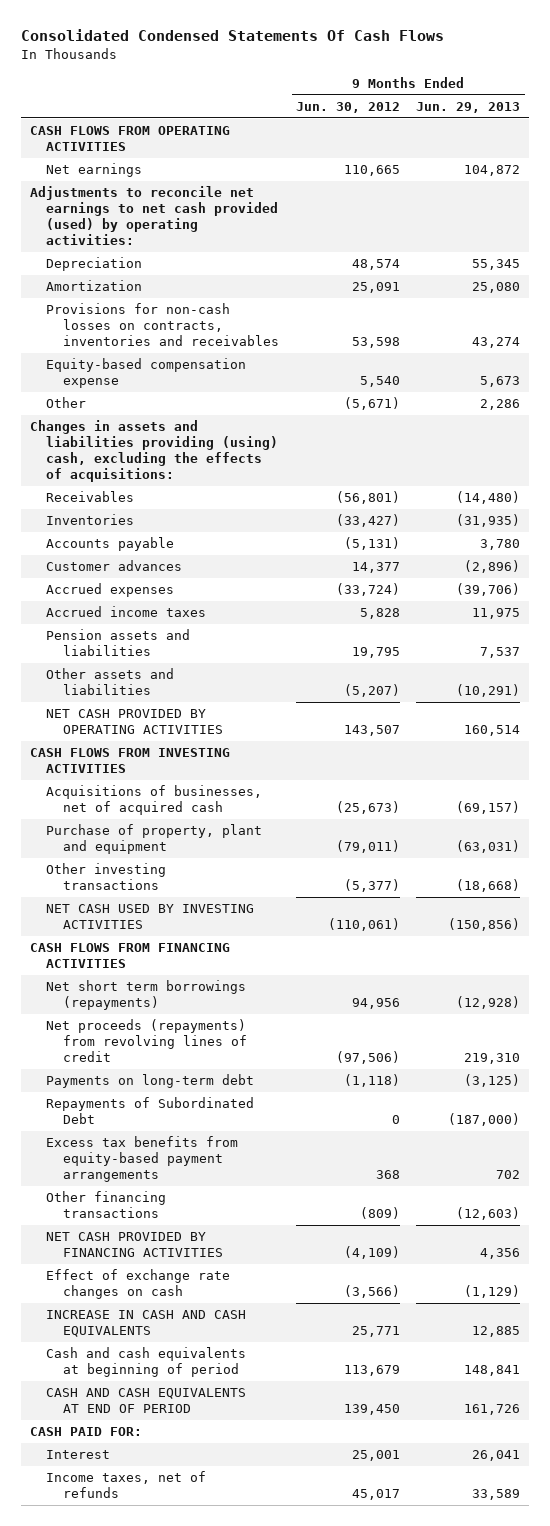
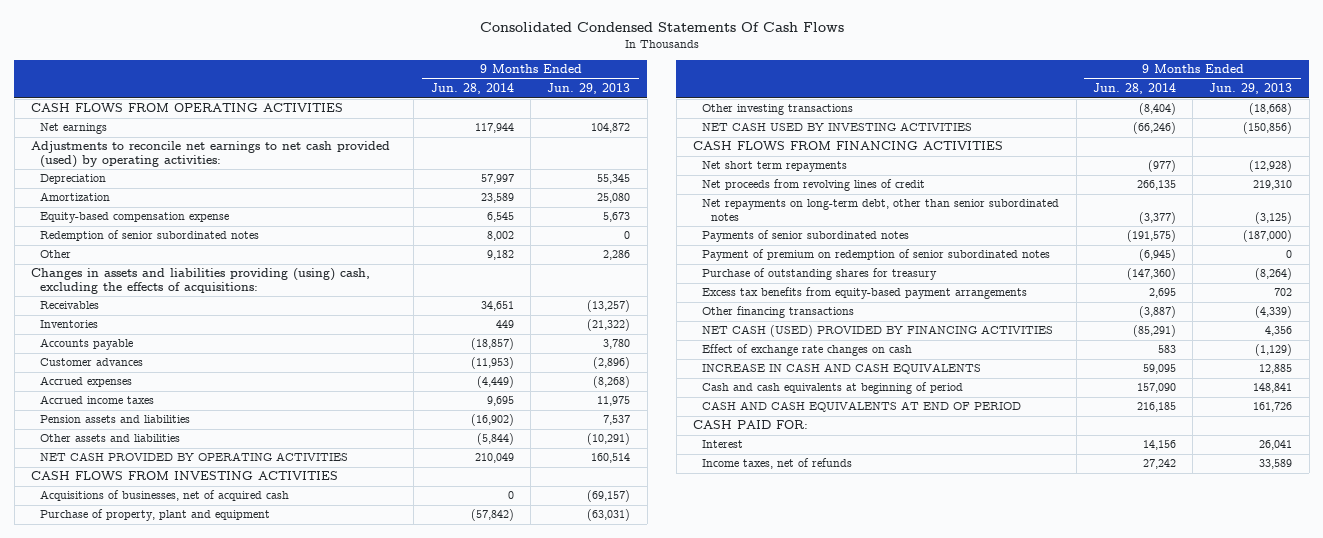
- | 9 Months Ended Jun. 30, 2012 | 9 Months Ended Jun. 29, 2013
+ | 9 Months Ended Jun. 28, 2014 | 9 Months Ended Jun. 29, 2013
- Provisions for non-cash losses on contracts, inventories and receivables | 53,598 | 43,274
+ Redemption of senior subordinated notes | 8,002 | 0
- Receivables | (56,801) | (14,480)
- Inventories | (33,427) | (31,935)
+ Receivables | 34,651 | (13,257)
+ Inventories | 449 | (21,322)
- Accrued expenses | (33,724) | (39,706)
+ Accrued expenses | (4,449) | (8,268)
- Net short term borrowings (repayments) | 94,956 | (12,928)
- Net proceeds (repayments) from revolving lines of credit | (97,506) | 219,310
- Payments on long-term debt | (1,118) | (3,125)
- Repayments of Subordinated Debt | 0 | (187,000)
+ Net short term repayments | (977) | (12,928)
+ Net proceeds from revolving lines of credit | 266,135 | 219,310
+ Net repayments on long-term debt, other than senior subordinated notes | (3,377) | (3,125)
+ Payments of senior subordinated notes | (191,575) | (187,000)
+ Payment of premium on redemption of senior subordinated notes | (6,945) | 0
+ Purchase of outstanding shares for treasury | (147,360) | (8,264)
- Other financing transactions | (809) | (12,603)
- NET CASH PROVIDED BY FINANCING ACTIVITIES | (4,109) | 4,356
+ Other financing transactions | (3,887) | (4,339)
+ NET CASH (USED) PROVIDED BY FINANCING ACTIVITIES | (85,291) | 4,356

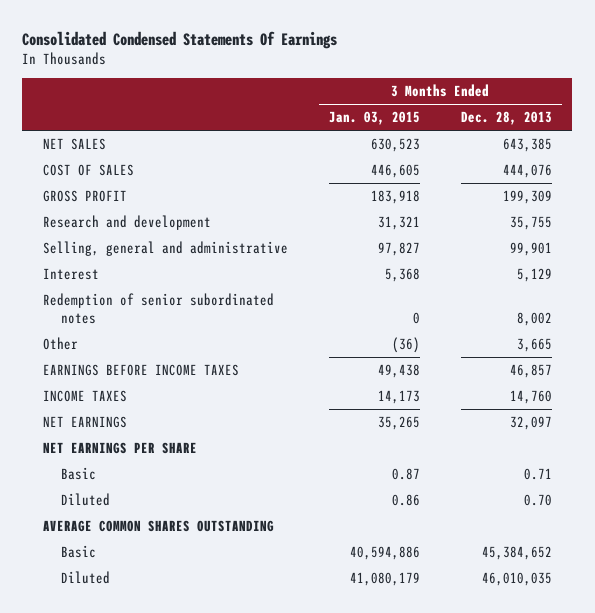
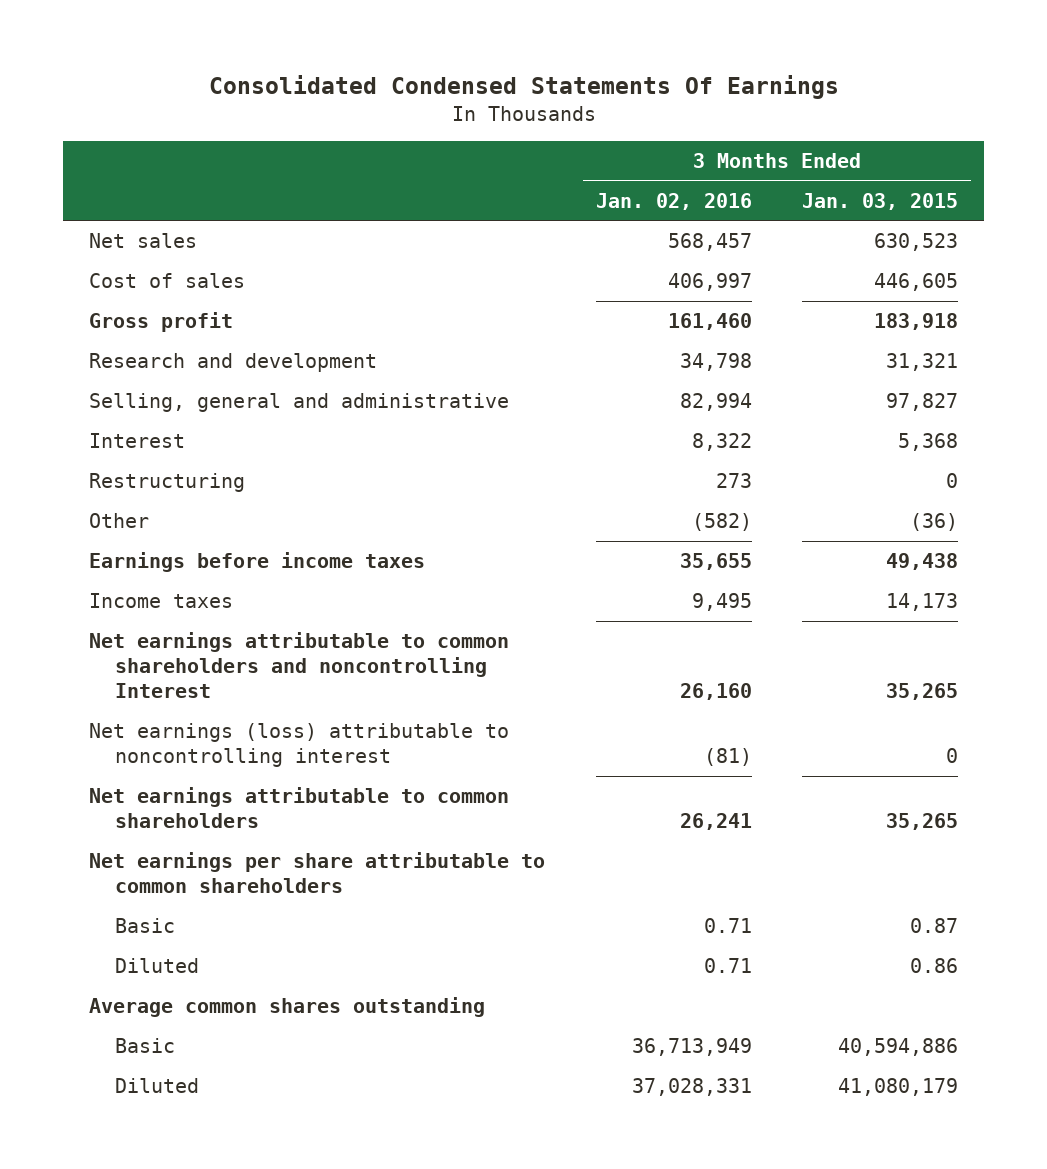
- | 3 Months Ended Jan. 03, 2015 | 3 Months Ended Dec. 28, 2013
+ | 3 Months Ended Jan. 02, 2016 | 3 Months Ended Jan. 03, 2015
- NET SALES | 630,523 | 643,385
- COST OF SALES | 446,605 | 444,076
- GROSS PROFIT | 183,918 | 199,309
+ Net sales | 568,457 | 630,523
+ Cost of sales | 406,997 | 446,605
+ Gross profit | 161,460 | 183,918
- Redemption of senior subordinated notes | 0 | 8,002
+ Restructuring | 273 | 0
- EARNINGS BEFORE INCOME TAXES | 49,438 | 46,857
- INCOME TAXES | 14,173 | 14,760
- NET EARNINGS | 35,265 | 32,097
- NET EARNINGS PER SHARE
+ Earnings before income taxes | 35,655 | 49,438
+ Income taxes | 9,495 | 14,173
+ Net earnings attributable to common shareholders and noncontrolling Interest | 26,160 | 35,265
+ Net earnings (loss) attributable to noncontrolling interest | (81) | 0
+ Net earnings attributable to common shareholders | 26,241 | 35,265
+ Net earnings per share attributable to common shareholders
- AVERAGE COMMON SHARES OUTSTANDING
+ Average common shares outstanding

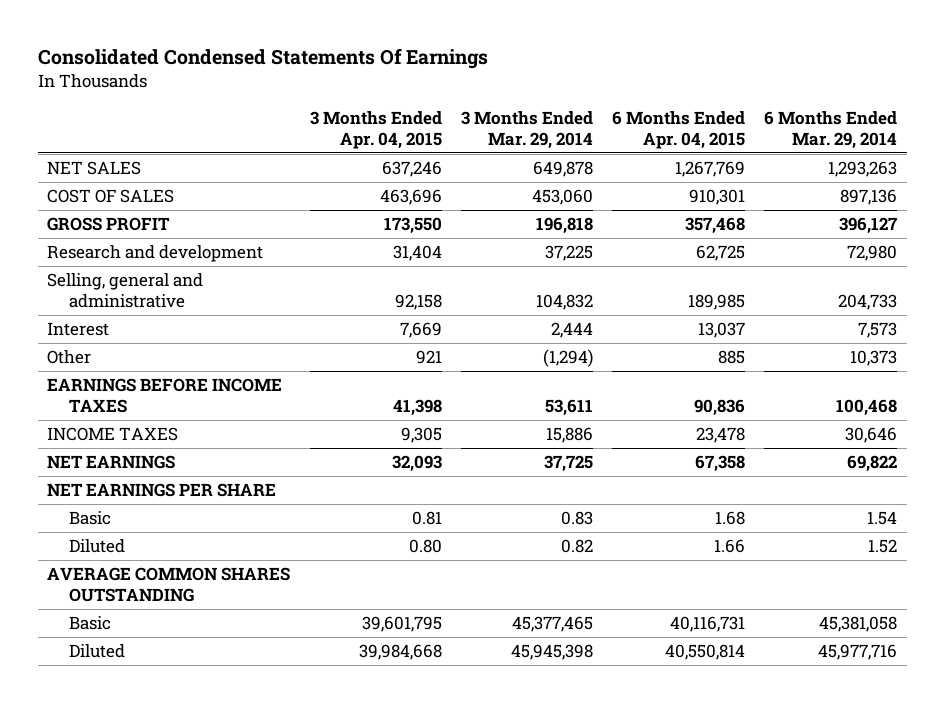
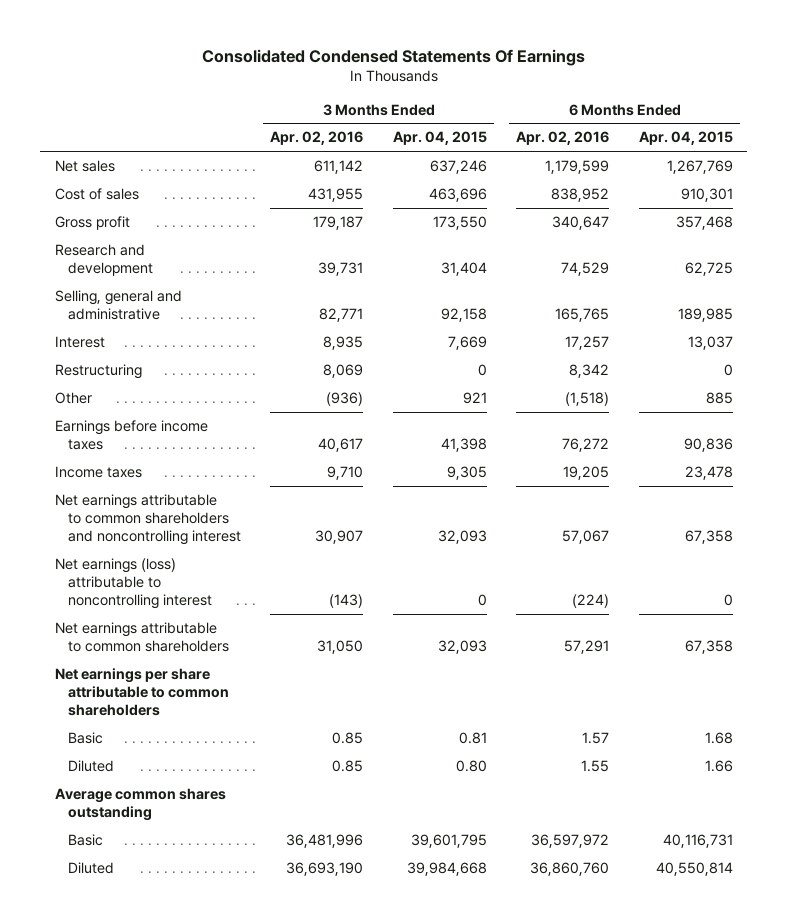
- | 3 Months Ended Apr. 04, 2015 | 3 Months Ended Mar. 29, 2014 | 6 Months Ended Apr. 04, 2015 | 6 Months Ended Mar. 29, 2014
+ | 3 Months Ended Apr. 02, 2016 | 3 Months Ended Apr. 04, 2015 | 6 Months Ended Apr. 02, 2016 | 6 Months Ended Apr. 04, 2015
- NET SALES | 637,246 | 649,878 | 1,267,769 | 1,293,263
- COST OF SALES | 463,696 | 453,060 | 910,301 | 897,136
- GROSS PROFIT | 173,550 | 196,818 | 357,468 | 396,127
+ Net sales | 611,142 | 637,246 | 1,179,599 | 1,267,769
+ Cost of sales | 431,955 | 463,696 | 838,952 | 910,301
+ Gross profit | 179,187 | 173,550 | 340,647 | 357,468
+ Restructuring | 8,069 | 0 | 8,342 | 0
- EARNINGS BEFORE INCOME TAXES | 41,398 | 53,611 | 90,836 | 100,468
- INCOME TAXES | 9,305 | 15,886 | 23,478 | 30,646
- NET EARNINGS | 32,093 | 37,725 | 67,358 | 69,822
- NET EARNINGS PER SHARE
+ Earnings before income taxes | 40,617 | 41,398 | 76,272 | 90,836
+ Income taxes | 9,710 | 9,305 | 19,205 | 23,478
+ Net earnings attributable to common shareholders and noncontrolling interest | 30,907 | 32,093 | 57,067 | 67,358
+ Net earnings (loss) attributable to noncontrolling interest | (143) | 0 | (224) | 0
+ Net earnings attributable to common shareholders | 31,050 | 32,093 | 57,291 | 67,358
+ Net earnings per share attributable to common shareholders
- AVERAGE COMMON SHARES OUTSTANDING
+ Average common shares outstanding

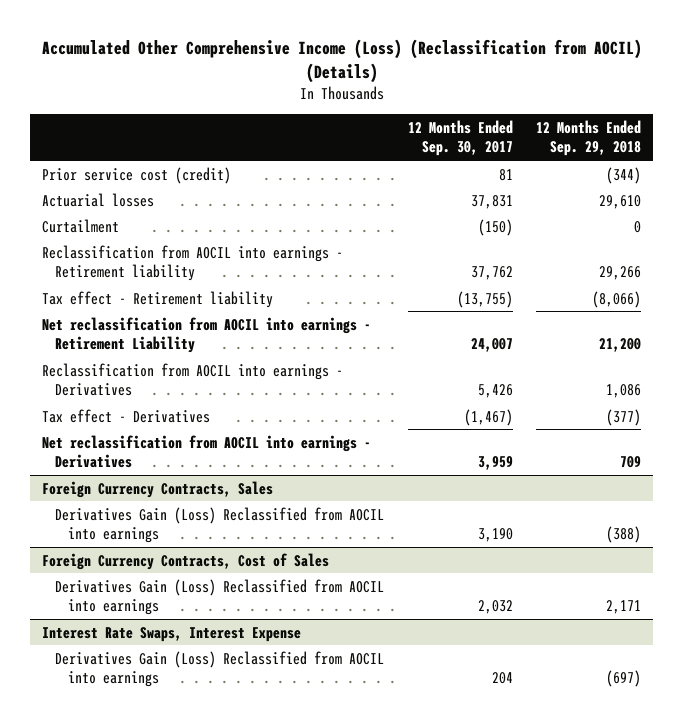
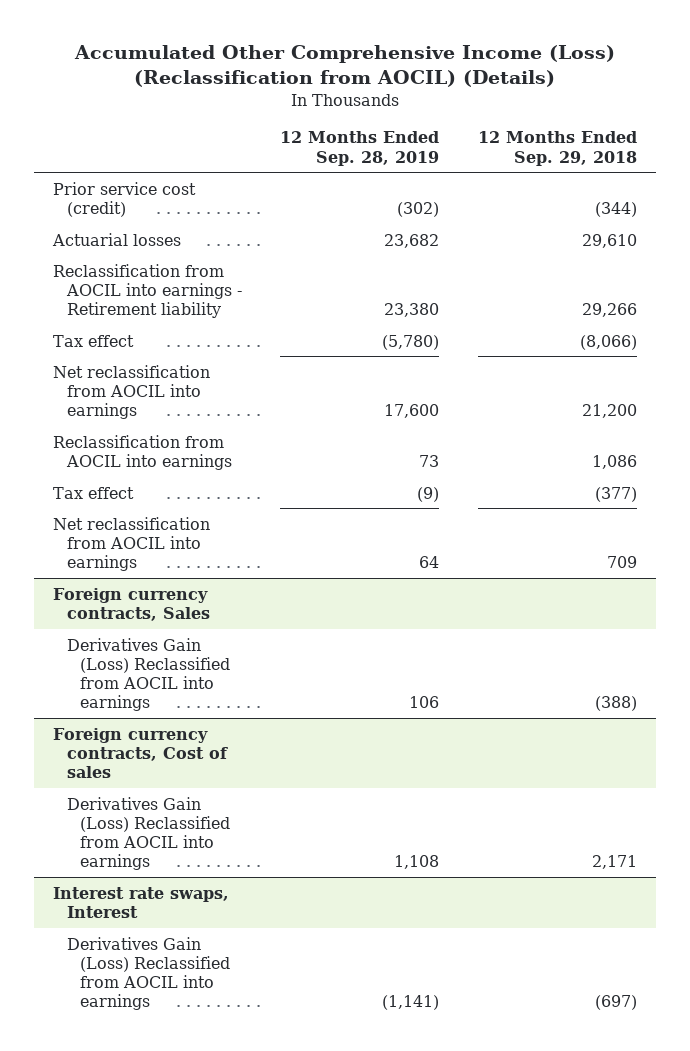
- | 12 Months Ended Sep. 30, 2017 | 12 Months Ended Sep. 29, 2018
+ | 12 Months Ended Sep. 28, 2019 | 12 Months Ended Sep. 29, 2018
- Curtailment | (150) | 0
- Tax effect - Retirement liability | (13,755) | (8,066)
- Net reclassification from AOCIL into earnings - Retirement Liability | 24,007 | 21,200
- Reclassification from AOCIL into earnings - Derivatives | 5,426 | 1,086
- Tax effect - Derivatives | (1,467) | (377)
- Net reclassification from AOCIL into earnings - Derivatives | 3,959 | 709
- Foreign Currency Contracts, Sales
+ Tax effect | (5,780) | (8,066)
+ Net reclassification from AOCIL into earnings | 17,600 | 21,200
+ Reclassification from AOCIL into earnings | 73 | 1,086
+ Tax effect | (9) | (377)
+ Net reclassification from AOCIL into earnings | 64 | 709
+ Foreign currency contracts, Sales
- Foreign Currency Contracts, Cost of Sales
+ Foreign currency contracts, Cost of sales
- Interest Rate Swaps, Interest Expense
+ Interest rate swaps, Interest

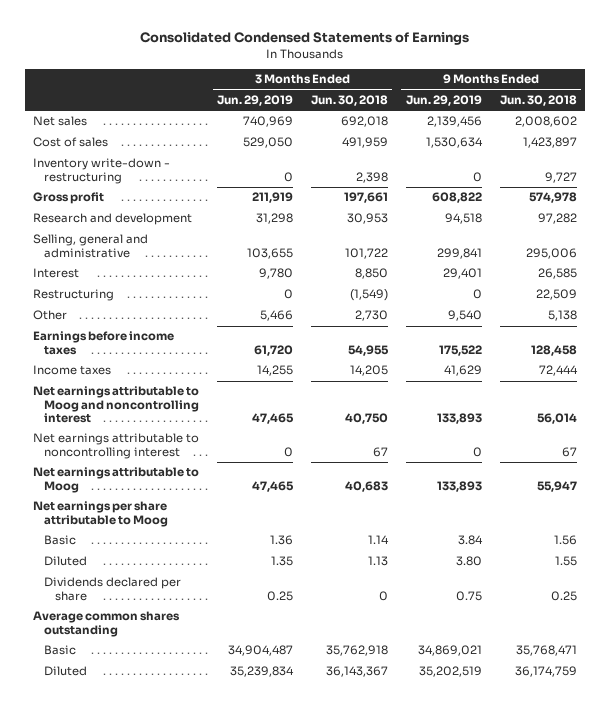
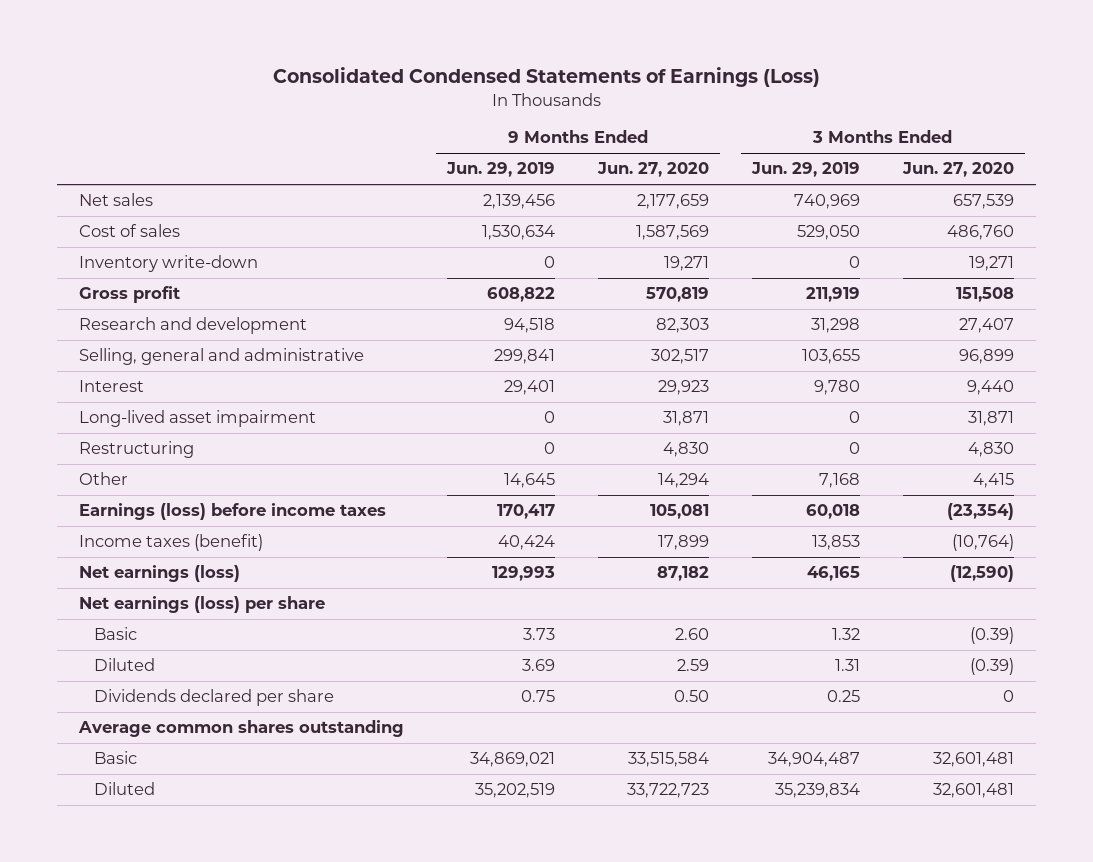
- Consolidated Condensed Statements of Earnings
+ Consolidated Condensed Statements of Earnings (Loss)
- | 3 Months Ended Jun. 29, 2019 | 3 Months Ended Jun. 30, 2018 | 9 Months Ended Jun. 29, 2019 | 9 Months Ended Jun. 30, 2018
+ | 9 Months Ended Jun. 29, 2019 | 9 Months Ended Jun. 27, 2020 | 3 Months Ended Jun. 29, 2019 | 3 Months Ended Jun. 27, 2020
- Inventory write-down - restructuring | 0 | 2,398 | 0 | 9,727
+ Inventory write-down | 0 | 19,271 | 0 | 19,271
+ Long-lived asset impairment | 0 | 31,871 | 0 | 31,871
- Other | 5,466 | 2,730 | 9,540 | 5,138
- Earnings before income taxes | 61,720 | 54,955 | 175,522 | 128,458
- Income taxes | 14,255 | 14,205 | 41,629 | 72,444
- Net earnings attributable to Moog and noncontrolling interest | 47,465 | 40,750 | 133,893 | 56,014
- Net earnings attributable to noncontrolling interest | 0 | 67 | 0 | 67
- Net earnings attributable to Moog | 47,465 | 40,683 | 133,893 | 55,947
- Net earnings per share attributable to Moog
- Basic | 1.36 | 1.14 | 3.84 | 1.56
- Diluted | 1.35 | 1.13 | 3.80 | 1.55
+ Other | 14,645 | 14,294 | 7,168 | 4,415
+ Earnings (loss) before income taxes | 170,417 | 105,081 | 60,018 | (23,354)
+ Income taxes (benefit) | 40,424 | 17,899 | 13,853 | (10,764)
+ Net earnings (loss) | 129,993 | 87,182 | 46,165 | (12,590)
+ Net earnings (loss) per share
+ Basic | 3.73 | 2.60 | 1.32 | (0.39)
+ Diluted | 3.69 | 2.59 | 1.31 | (0.39)

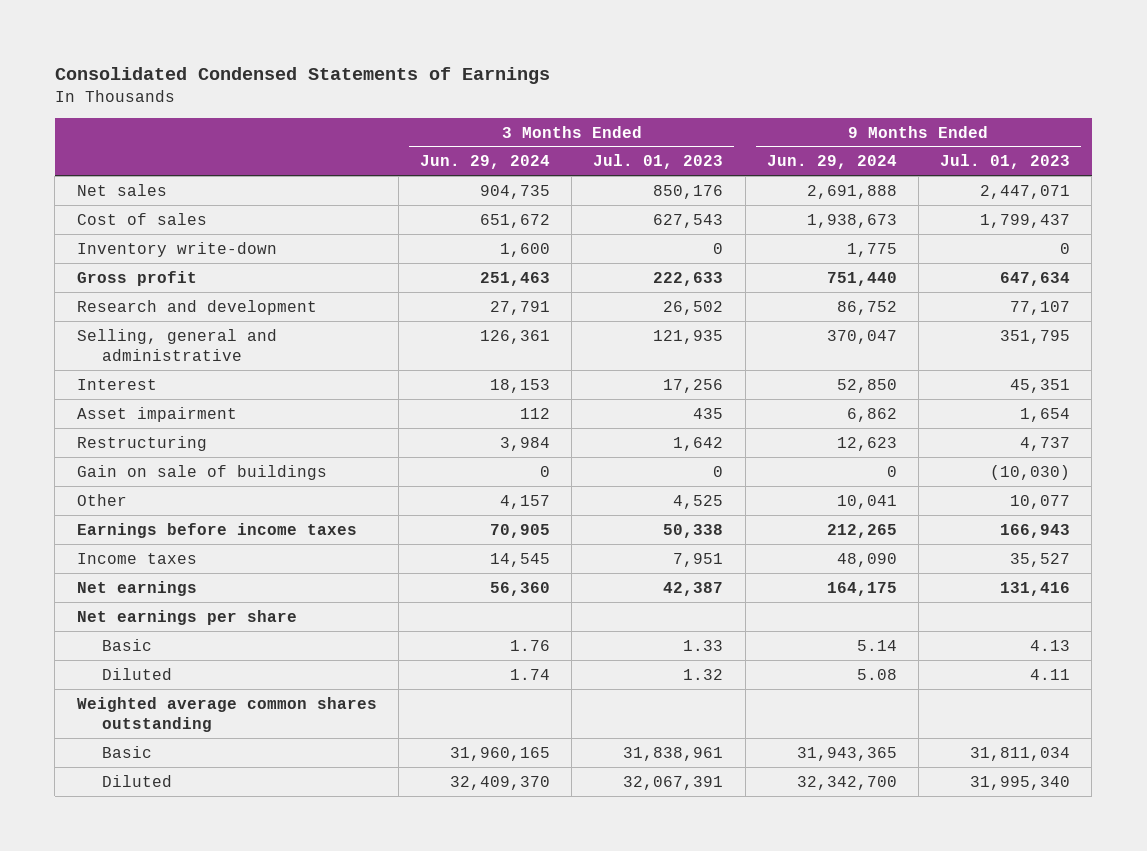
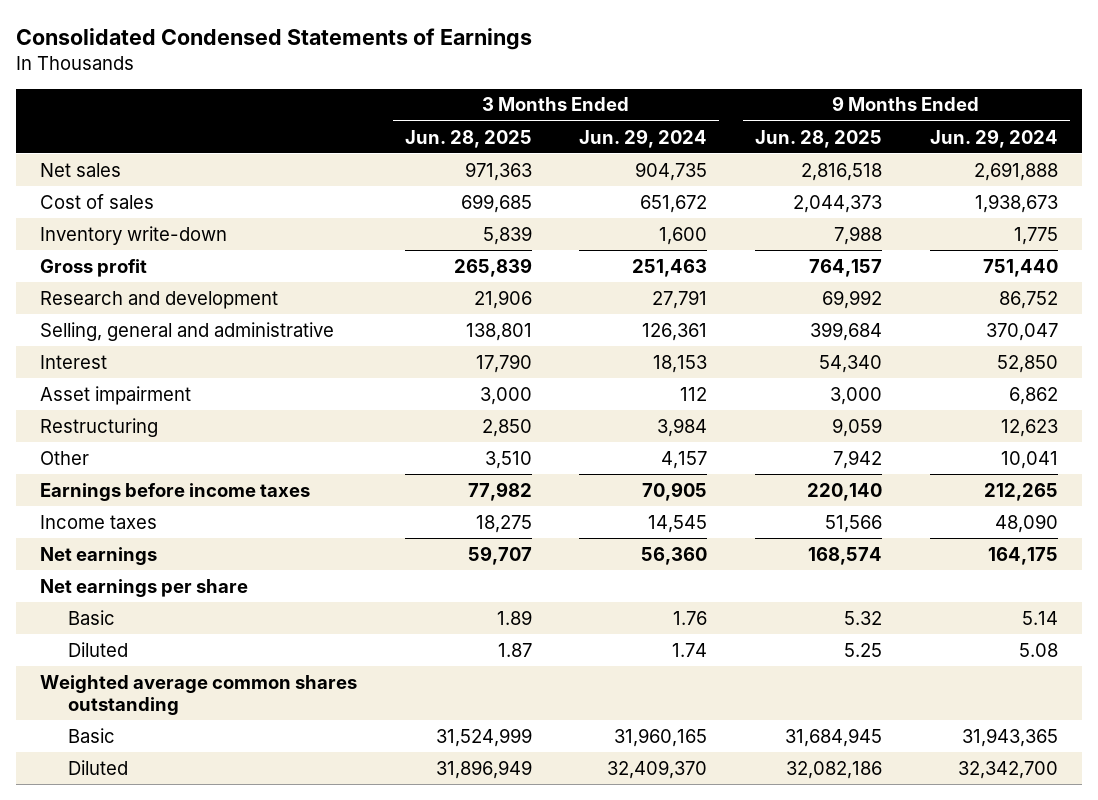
- | 3 Months Ended Jun. 29, 2024 | 3 Months Ended Jul. 01, 2023 | 9 Months Ended Jun. 29, 2024 | 9 Months Ended Jul. 01, 2023
+ | 3 Months Ended Jun. 28, 2025 | 3 Months Ended Jun. 29, 2024 | 9 Months Ended Jun. 28, 2025 | 9 Months Ended Jun. 29, 2024
- Gain on sale of buildings | 0 | 0 | 0 | (10,030)

